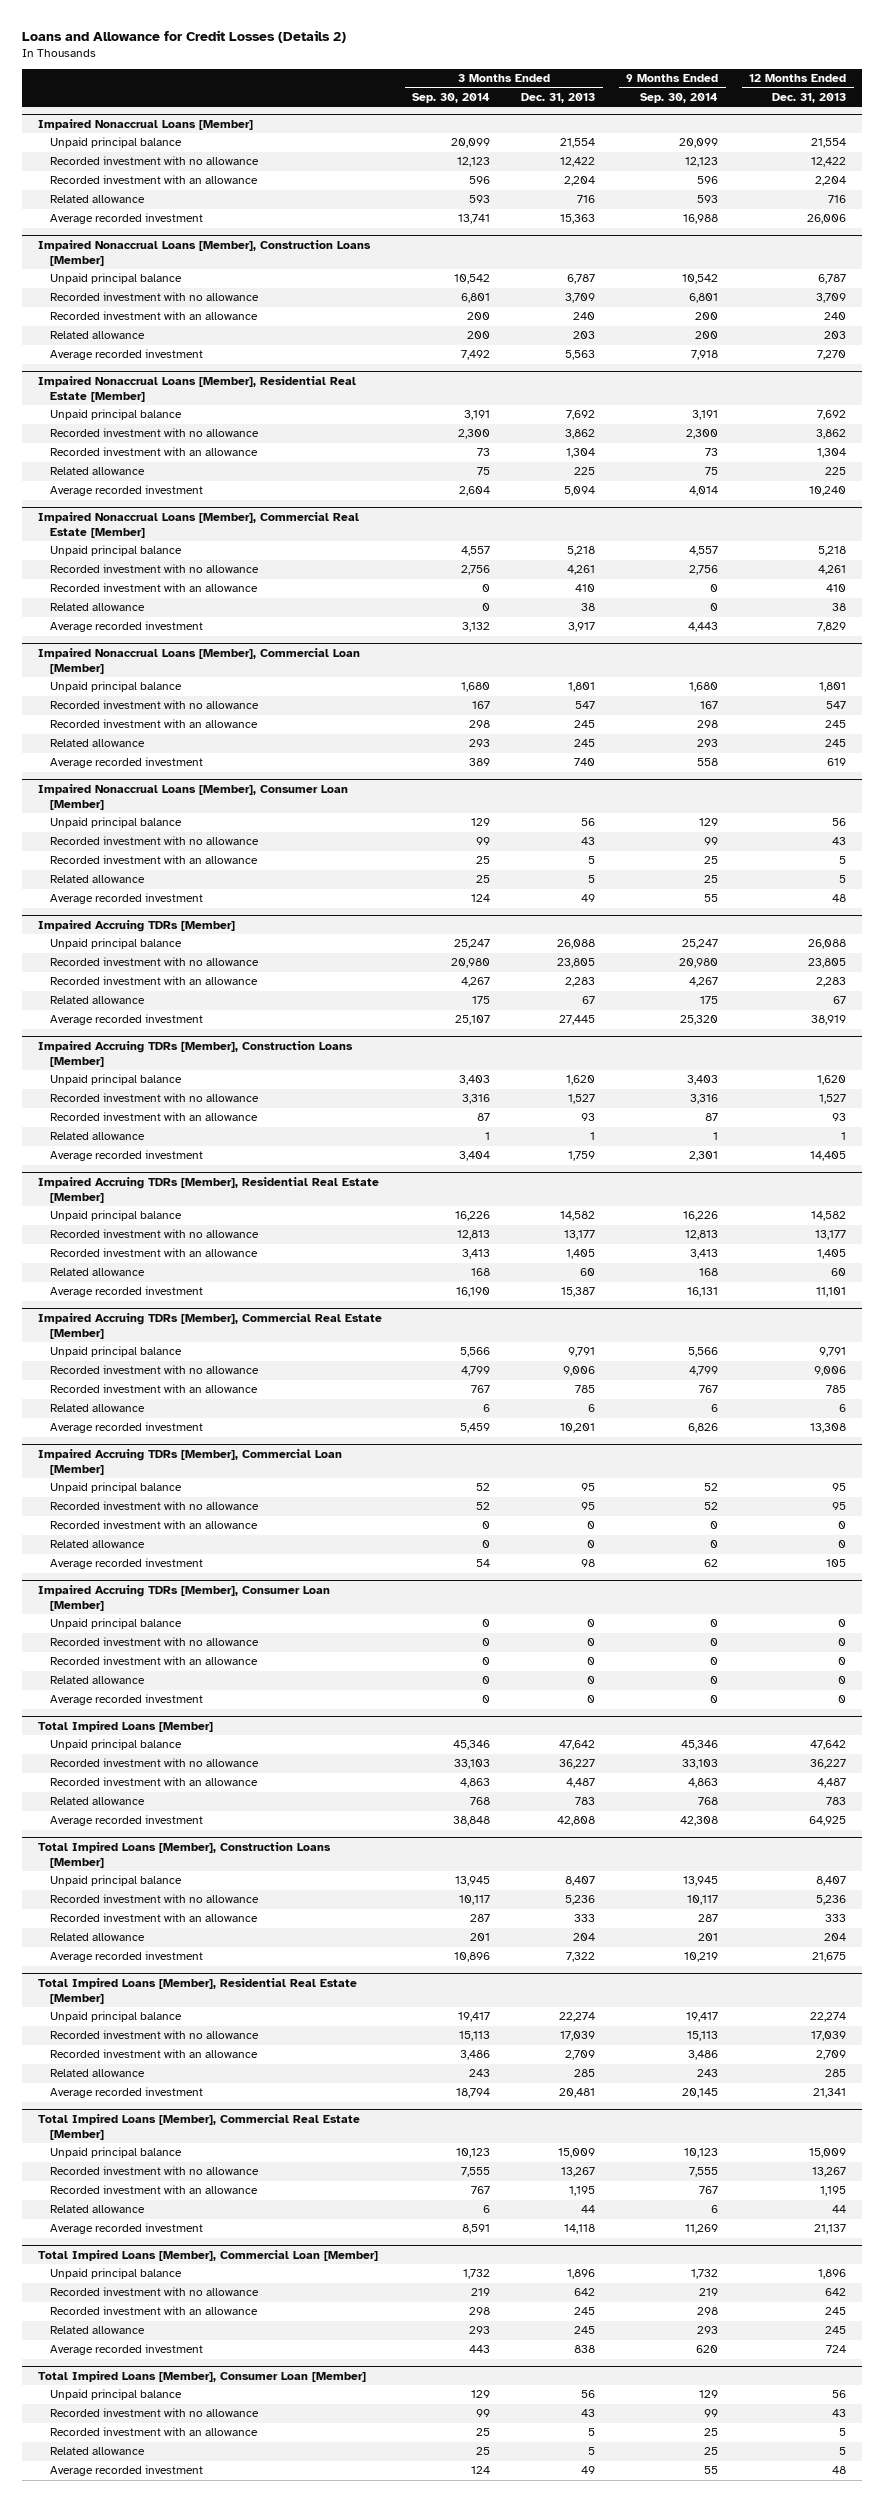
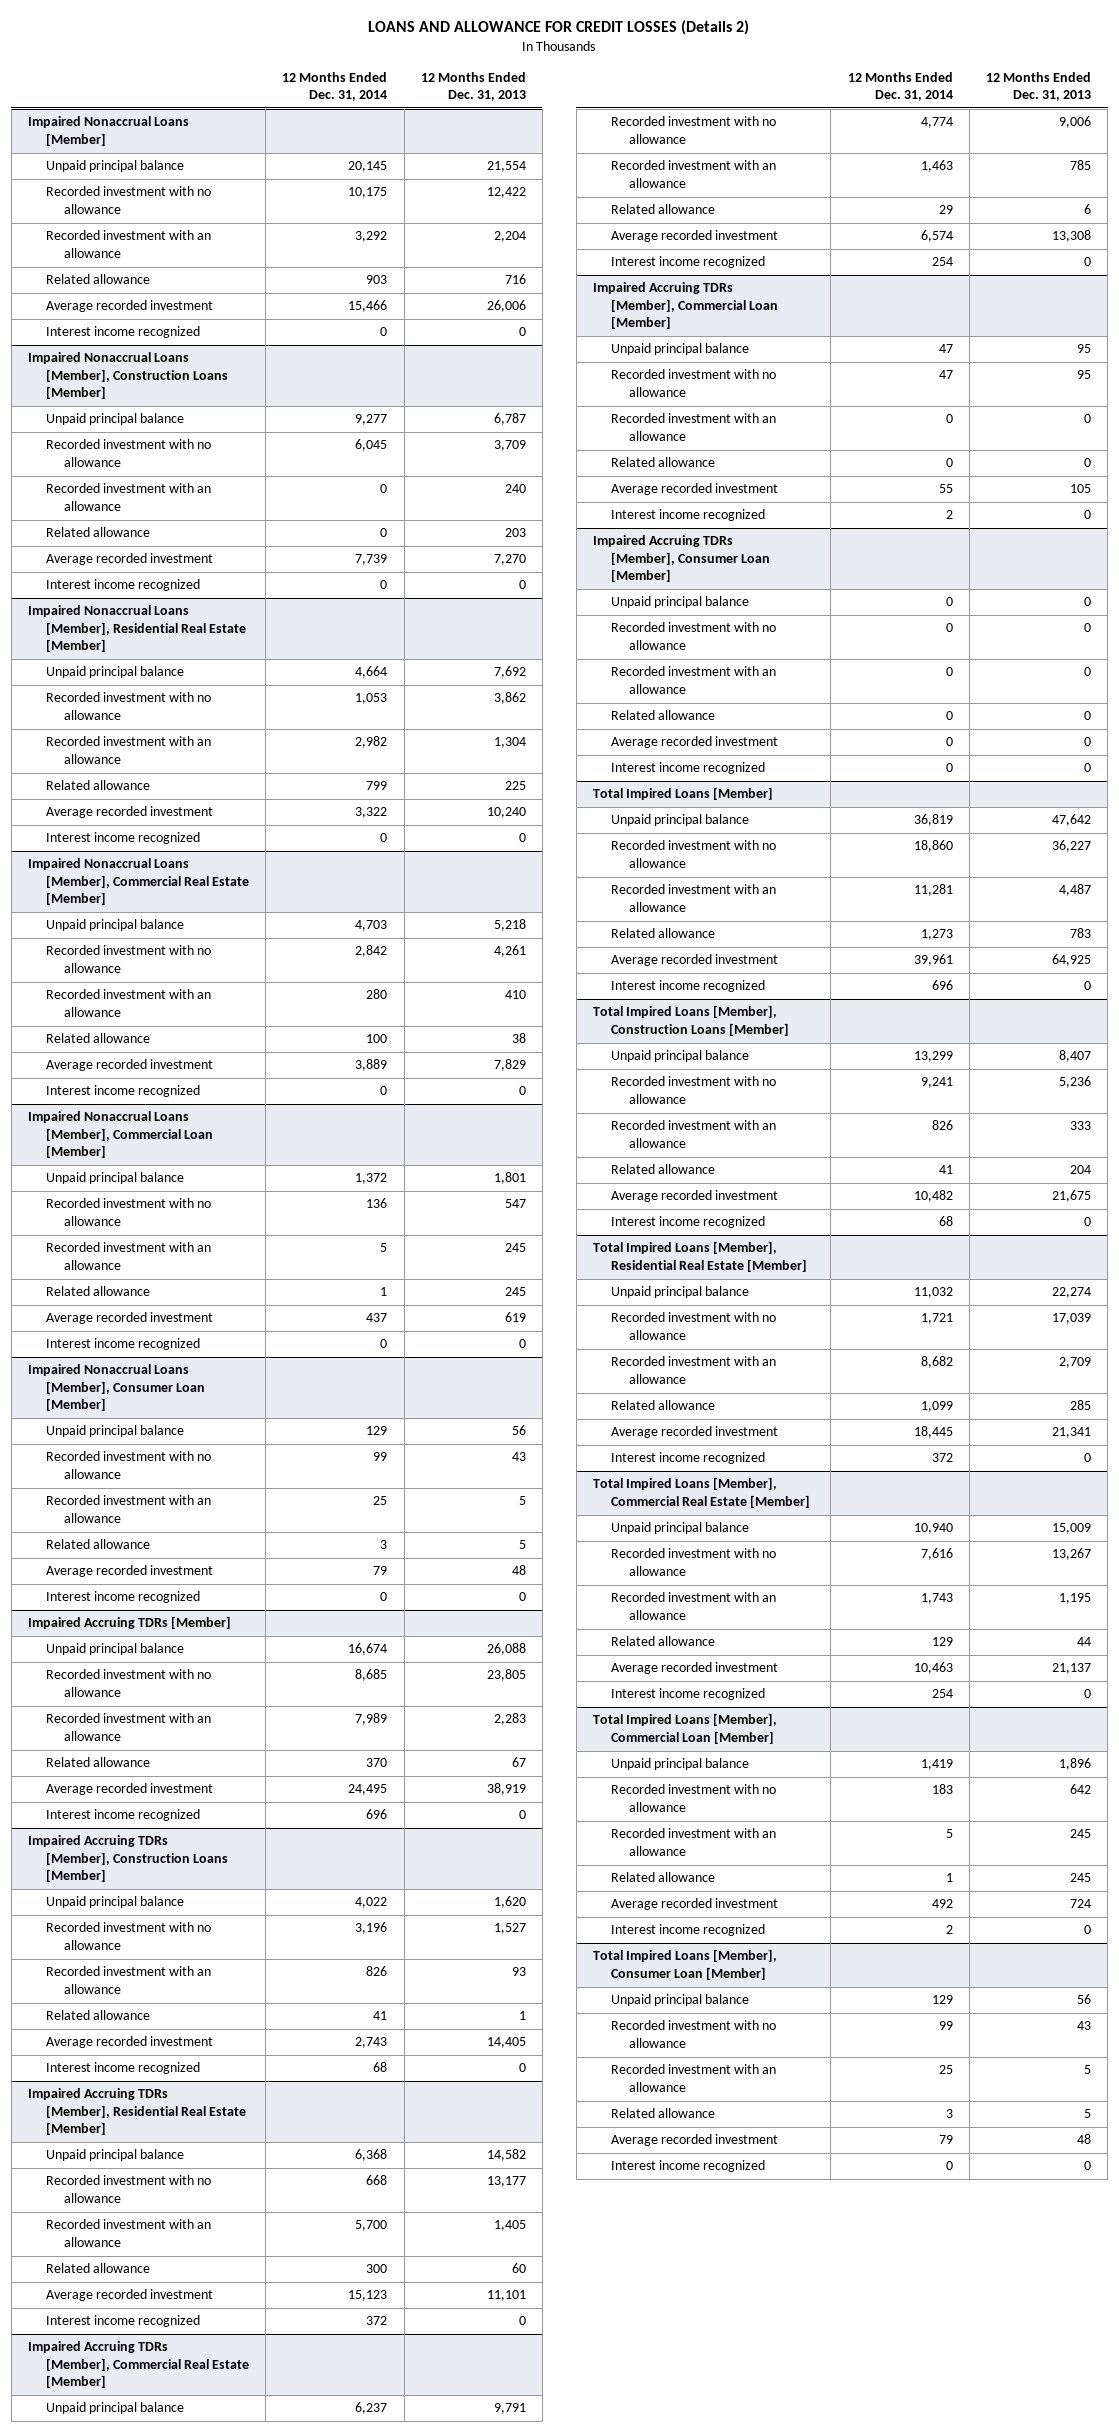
- Loans and Allowance for Credit Losses (Details 2)
+ LOANS AND ALLOWANCE FOR CREDIT LOSSES (Details 2)
- | 3 Months Ended Sep. 30, 2014 | 3 Months Ended Dec. 31, 2013 | 9 Months Ended Sep. 30, 2014 | 12 Months Ended Dec. 31, 2013
+ | 12 Months Ended Dec. 31, 2014 | 12 Months Ended Dec. 31, 2013
@ Impaired Nonaccrual Loans [Member]
+ Interest income recognized | 0 | 0
@ Impaired Nonaccrual Loans [Member], Construction Loans [Member]
+ Interest income recognized | 0 | 0
@ Impaired Nonaccrual Loans [Member], Residential Real Estate [Member]
+ Interest income recognized | 0 | 0
@ Impaired Nonaccrual Loans [Member], Commercial Real Estate [Member]
+ Interest income recognized | 0 | 0
@ Impaired Nonaccrual Loans [Member], Commercial Loan [Member]
+ Interest income recognized | 0 | 0
@ Impaired Nonaccrual Loans [Member], Consumer Loan [Member]
+ Interest income recognized | 0 | 0
@ Impaired Accruing TDRs [Member]
+ Interest income recognized | 696 | 0
@ Impaired Accruing TDRs [Member], Construction Loans [Member]
+ Interest income recognized | 68 | 0
@ Impaired Accruing TDRs [Member], Residential Real Estate [Member]
+ Interest income recognized | 372 | 0
@ Impaired Accruing TDRs [Member], Commercial Real Estate [Member]
+ Interest income recognized | 254 | 0
@ Impaired Accruing TDRs [Member], Commercial Loan [Member]
+ Interest income recognized | 2 | 0
@ Impaired Accruing TDRs [Member], Consumer Loan [Member]
+ Interest income recognized | 0 | 0
@ Total Impired Loans [Member]
+ Interest income recognized | 696 | 0
@ Total Impired Loans [Member], Construction Loans [Member]
+ Interest income recognized | 68 | 0
@ Total Impired Loans [Member], Residential Real Estate [Member]
+ Interest income recognized | 372 | 0
@ Total Impired Loans [Member], Commercial Real Estate [Member]
+ Interest income recognized | 254 | 0
@ Total Impired Loans [Member], Commercial Loan [Member]
+ Interest income recognized | 2 | 0
@ Total Impired Loans [Member], Consumer Loan [Member]
+ Interest income recognized | 0 | 0

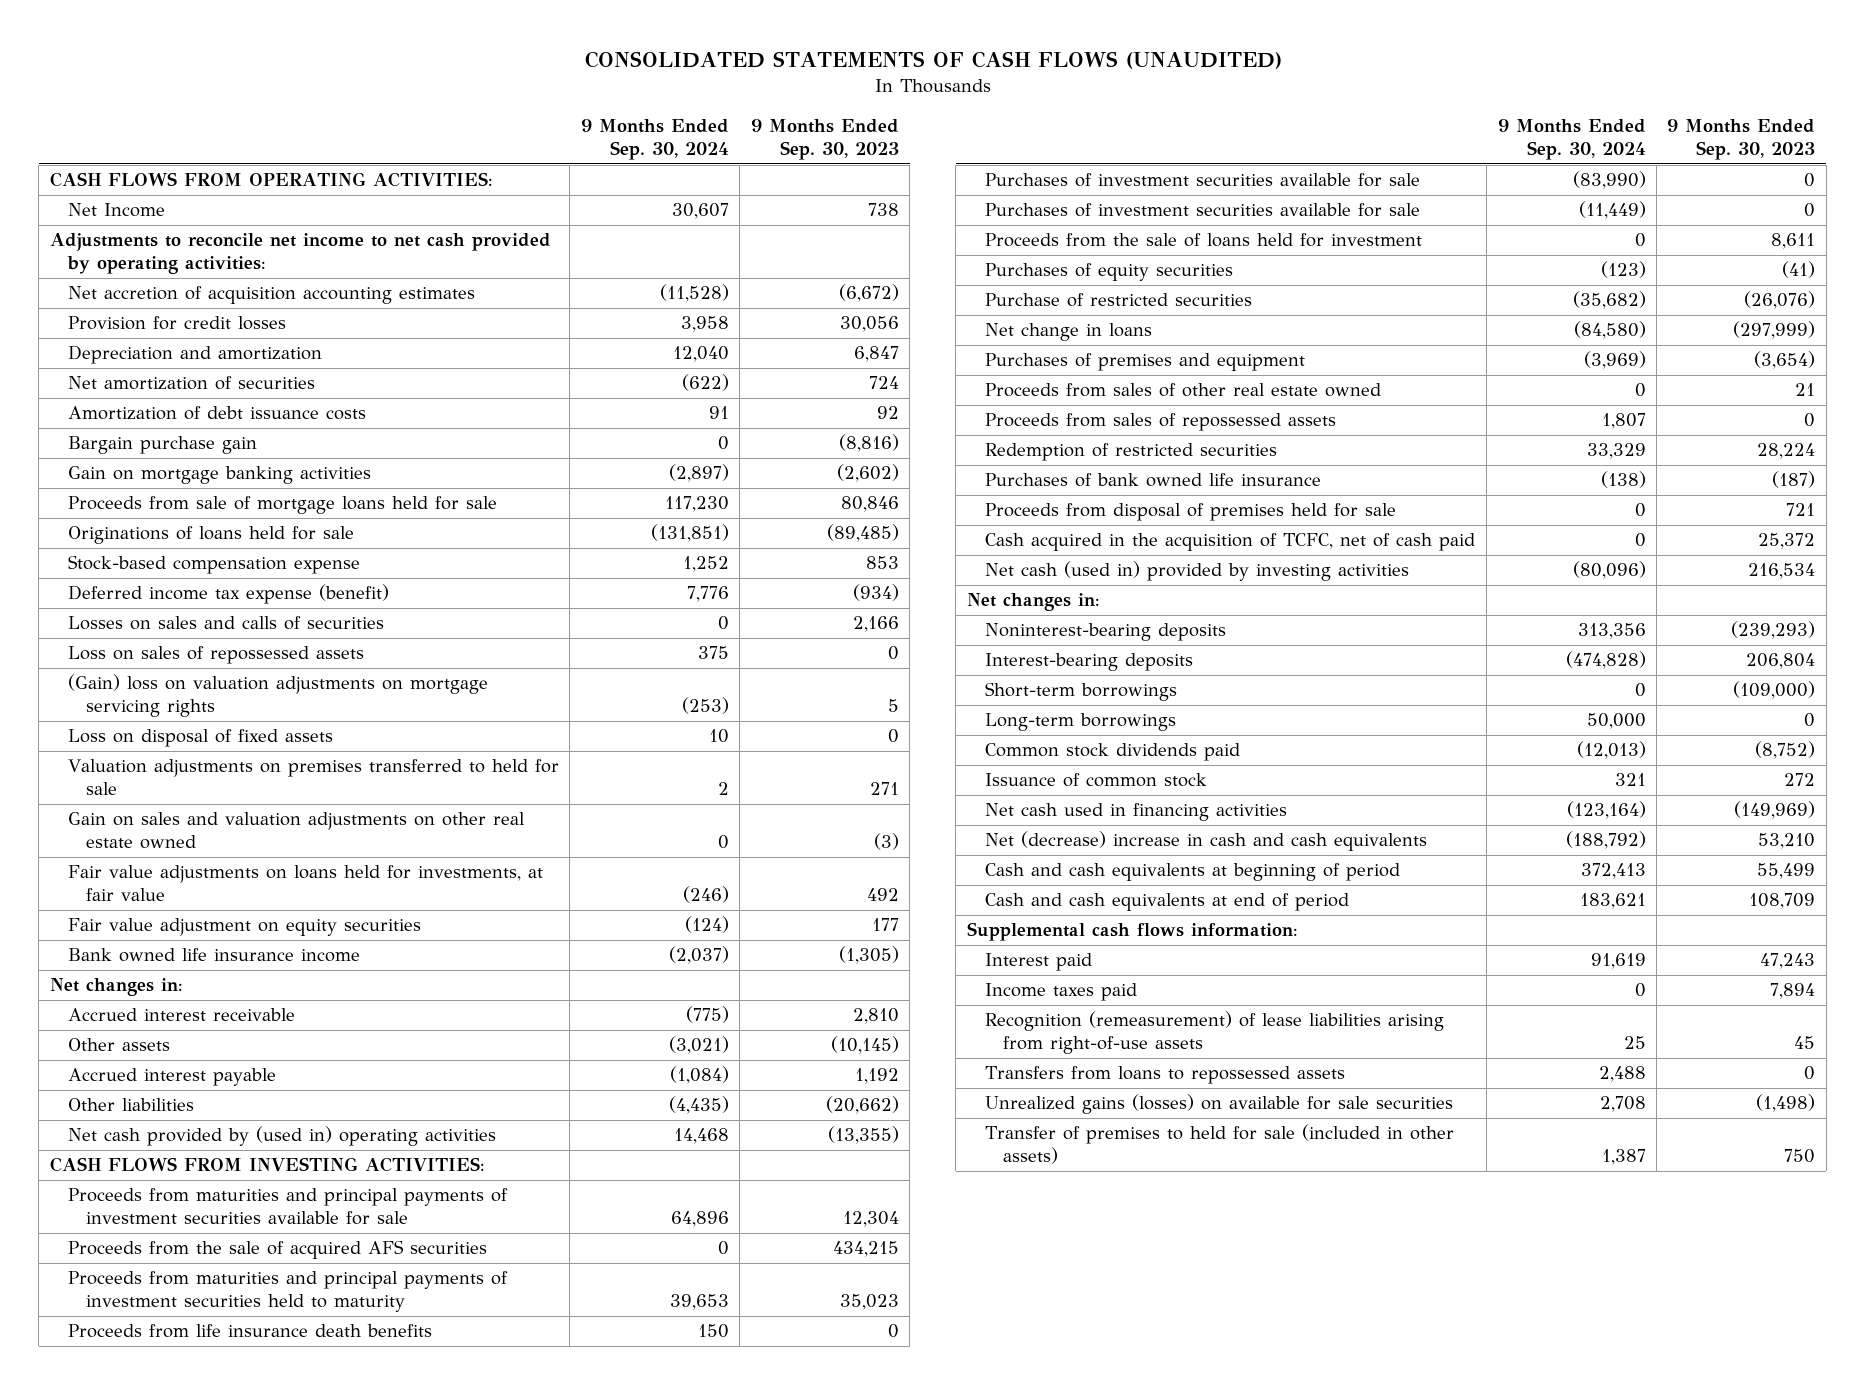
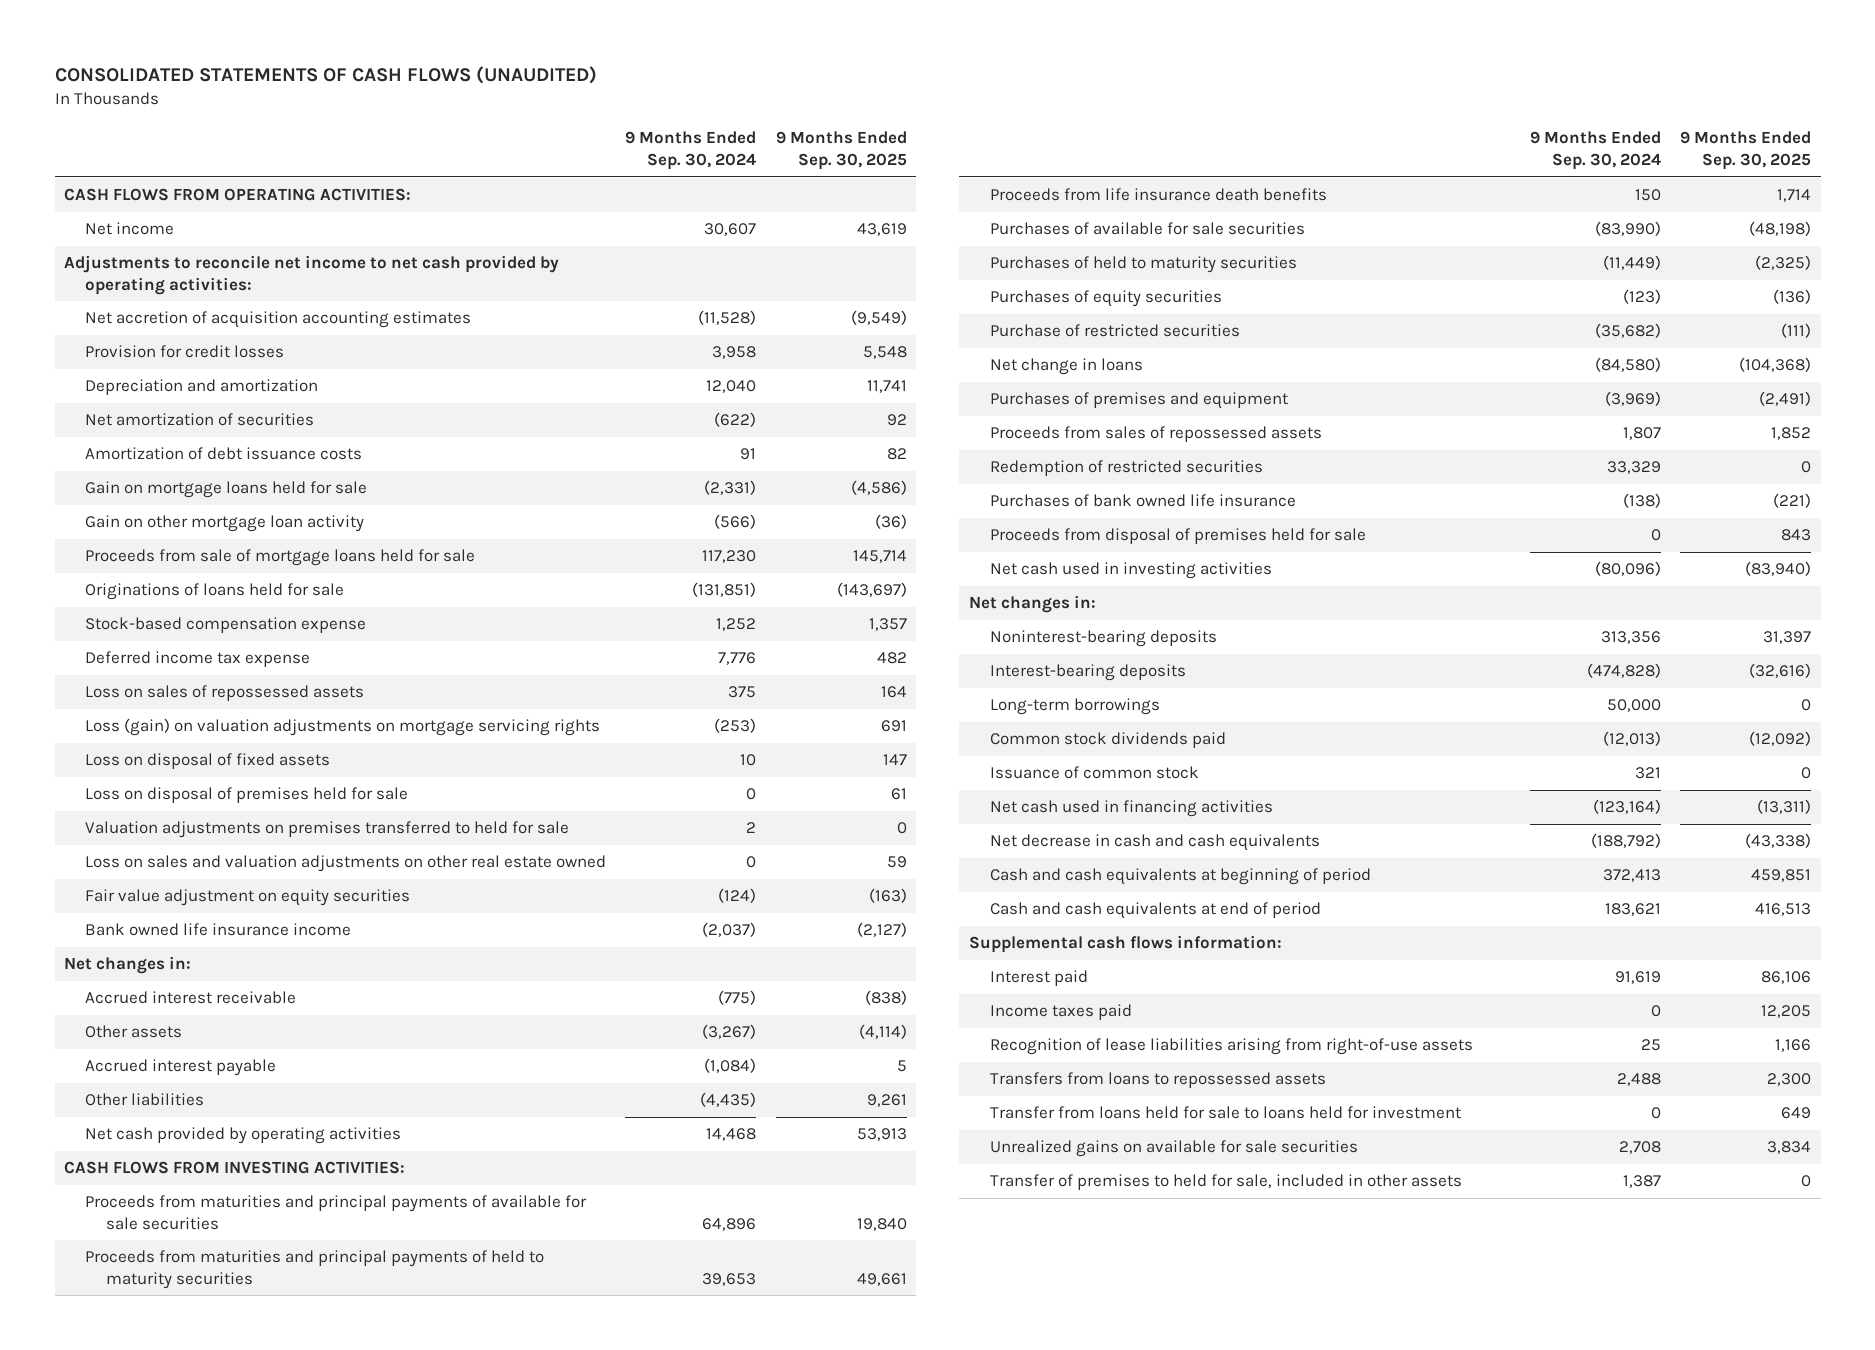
- | 9 Months Ended Sep. 30, 2024 | 9 Months Ended Sep. 30, 2023
+ | 9 Months Ended Sep. 30, 2024 | 9 Months Ended Sep. 30, 2025
- Net Income | 30,607 | 738
+ Net income | 30,607 | 43,619
- Bargain purchase gain | 0 | (8,816)
- Gain on mortgage banking activities | (2,897) | (2,602)
+ Gain on mortgage loans held for sale | (2,331) | (4,586)
+ Gain on other mortgage loan activity | (566) | (36)
- Deferred income tax expense (benefit) | 7,776 | (934)
- Losses on sales and calls of securities | 0 | 2,166
+ Deferred income tax expense | 7,776 | 482
- (Gain) loss on valuation adjustments on mortgage servicing rights | (253) | 5
+ Loss (gain) on valuation adjustments on mortgage servicing rights | (253) | 691
+ Loss on disposal of premises held for sale | 0 | 61
- Gain on sales and valuation adjustments on other real estate owned | 0 | (3)
- Fair value adjustments on loans held for investments, at fair value | (246) | 492
+ Loss on sales and valuation adjustments on other real estate owned | 0 | 59
- Other assets | (3,021) | (10,145)
+ Other assets | (3,267) | (4,114)
- Net cash provided by (used in) operating activities | 14,468 | (13,355)
+ Net cash provided by operating activities | 14,468 | 53,913
- Proceeds from maturities and principal payments of investment securities available for sale | 64,896 | 12,304
- Proceeds from the sale of acquired AFS securities | 0 | 434,215
- Proceeds from maturities and principal payments of investment securities held to maturity | 39,653 | 35,023
+ Proceeds from maturities and principal payments of available for sale securities | 64,896 | 19,840
+ Proceeds from maturities and principal payments of held to maturity securities | 39,653 | 49,661
- Purchases of investment securities available for sale | (83,990) | 0
- Purchases of investment securities available for sale | (11,449) | 0
- Proceeds from the sale of loans held for investment | 0 | 8,611
+ Purchases of available for sale securities | (83,990) | (48,198)
+ Purchases of held to maturity securities | (11,449) | (2,325)
- Proceeds from sales of other real estate owned | 0 | 21
- Cash acquired in the acquisition of TCFC, net of cash paid | 0 | 25,372
- Net cash (used in) provided by investing activities | (80,096) | 216,534
+ Net cash used in investing activities | (80,096) | (83,940)
- Short-term borrowings | 0 | (109,000)
- Net (decrease) increase in cash and cash equivalents | (188,792) | 53,210
+ Net decrease in cash and cash equivalents | (188,792) | (43,338)
- Recognition (remeasurement) of lease liabilities arising from right-of-use assets | 25 | 45
+ Recognition of lease liabilities arising from right-of-use assets | 25 | 1,166
- Unrealized gains (losses) on available for sale securities | 2,708 | (1,498)
- Transfer of premises to held for sale (included in other assets) | 1,387 | 750
+ Transfer from loans held for sale to loans held for investment | 0 | 649
+ Unrealized gains on available for sale securities | 2,708 | 3,834
+ Transfer of premises to held for sale, included in other assets | 1,387 | 0

